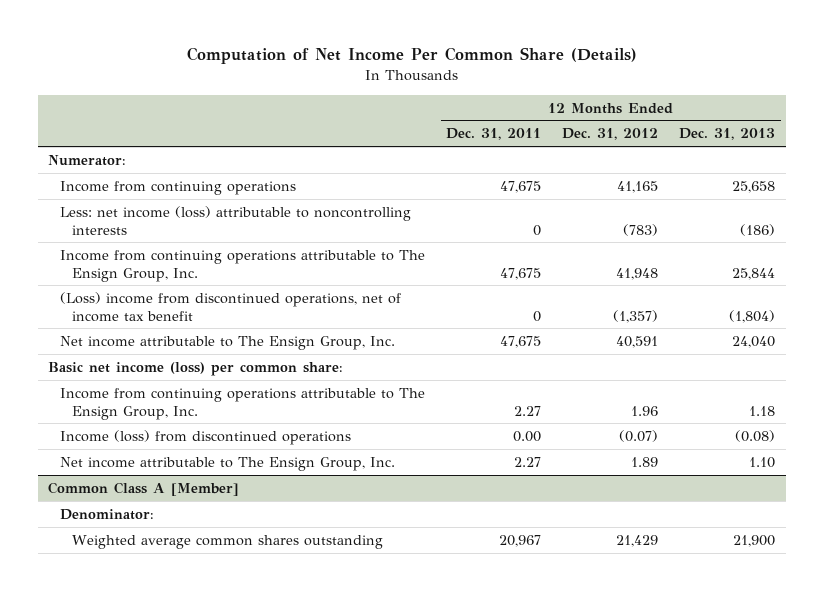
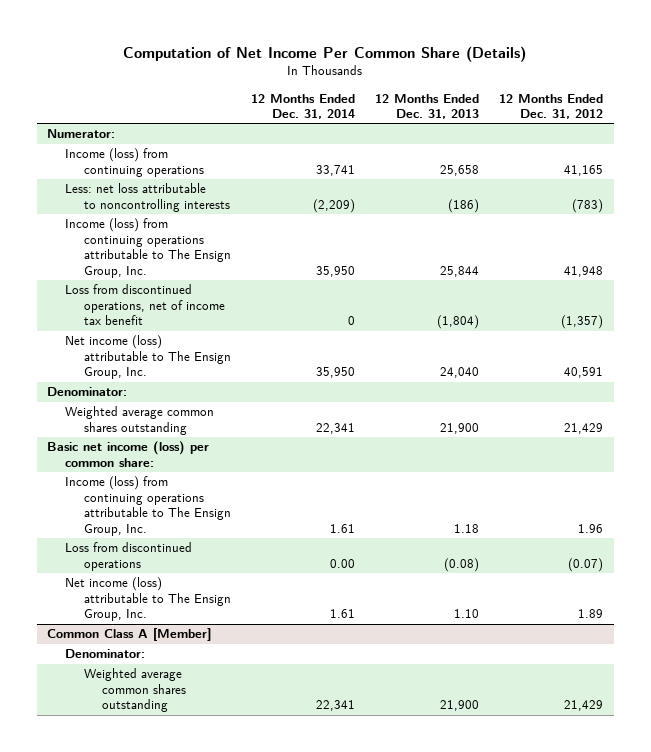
- | 12 Months Ended Dec. 31, 2011 | 12 Months Ended Dec. 31, 2012 | 12 Months Ended Dec. 31, 2013
+ | 12 Months Ended Dec. 31, 2014 | 12 Months Ended Dec. 31, 2013 | 12 Months Ended Dec. 31, 2012
- Income from continuing operations | 47,675 | 41,165 | 25,658
- Less: net income (loss) attributable to noncontrolling interests | 0 | (783) | (186)
- Income from continuing operations attributable to The Ensign Group, Inc. | 47,675 | 41,948 | 25,844
- (Loss) income from discontinued operations, net of income tax benefit | 0 | (1,357) | (1,804)
- Net income attributable to The Ensign Group, Inc. | 47,675 | 40,591 | 24,040
+ Income (loss) from continuing operations | 33,741 | 25,658 | 41,165
+ Less: net loss attributable to noncontrolling interests | (2,209) | (186) | (783)
+ Income (loss) from continuing operations attributable to The Ensign Group, Inc. | 35,950 | 25,844 | 41,948
+ Loss from discontinued operations, net of income tax benefit | 0 | (1,804) | (1,357)
+ Net income (loss) attributable to The Ensign Group, Inc. | 35,950 | 24,040 | 40,591
+ Denominator:
+ Weighted average common shares outstanding | 22,341 | 21,900 | 21,429
- Income from continuing operations attributable to The Ensign Group, Inc. | 2.27 | 1.96 | 1.18
- Income (loss) from discontinued operations | 0.00 | (0.07) | (0.08)
- Net income attributable to The Ensign Group, Inc. | 2.27 | 1.89 | 1.10
+ Income (loss) from continuing operations attributable to The Ensign Group, Inc. | 1.61 | 1.18 | 1.96
+ Loss from discontinued operations | 0.00 | (0.08) | (0.07)
+ Net income (loss) attributable to The Ensign Group, Inc. | 1.61 | 1.10 | 1.89

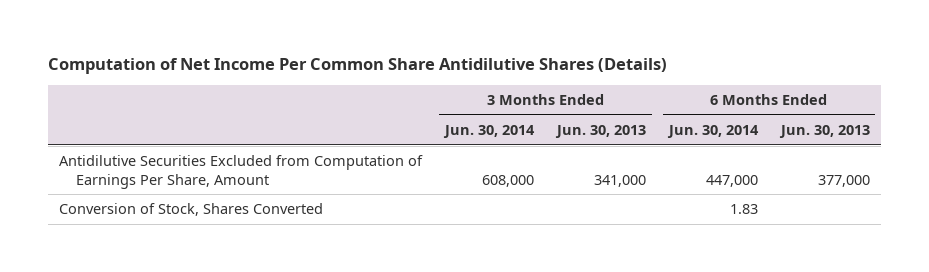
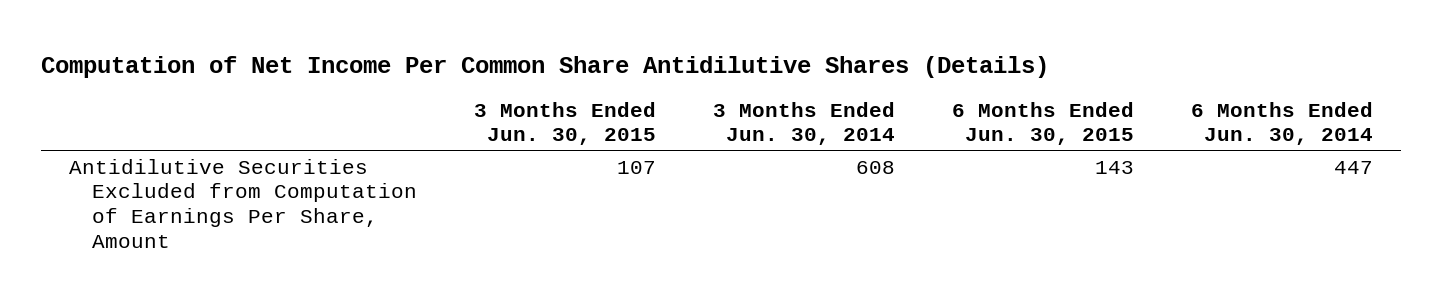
- | 3 Months Ended Jun. 30, 2014 | 3 Months Ended Jun. 30, 2013 | 6 Months Ended Jun. 30, 2014 | 6 Months Ended Jun. 30, 2013
+ | 3 Months Ended Jun. 30, 2015 | 3 Months Ended Jun. 30, 2014 | 6 Months Ended Jun. 30, 2015 | 6 Months Ended Jun. 30, 2014
- Antidilutive Securities Excluded from Computation of Earnings Per Share, Amount | 608,000 | 341,000 | 447,000 | 377,000
- Conversion of Stock, Shares Converted | | | 1.83 |
+ Antidilutive Securities Excluded from Computation of Earnings Per Share, Amount | 107 | 608 | 143 | 447

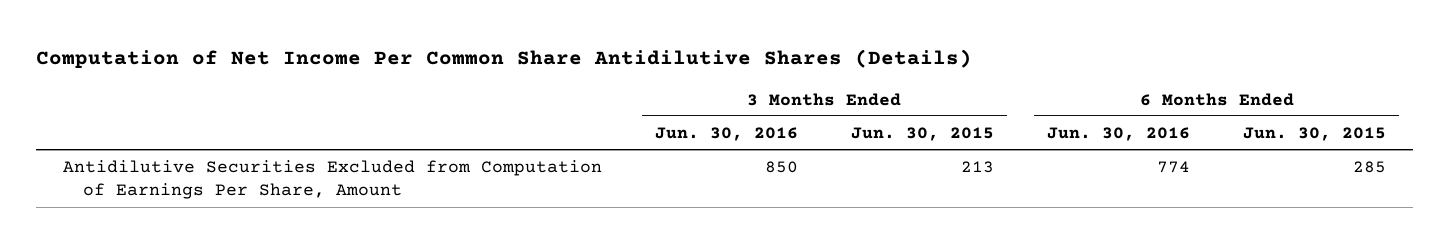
- | 3 Months Ended Jun. 30, 2015 | 3 Months Ended Jun. 30, 2014 | 6 Months Ended Jun. 30, 2015 | 6 Months Ended Jun. 30, 2014
+ | 3 Months Ended Jun. 30, 2016 | 3 Months Ended Jun. 30, 2015 | 6 Months Ended Jun. 30, 2016 | 6 Months Ended Jun. 30, 2015
- Antidilutive Securities Excluded from Computation of Earnings Per Share, Amount | 107 | 608 | 143 | 447
+ Antidilutive Securities Excluded from Computation of Earnings Per Share, Amount | 850 | 213 | 774 | 285

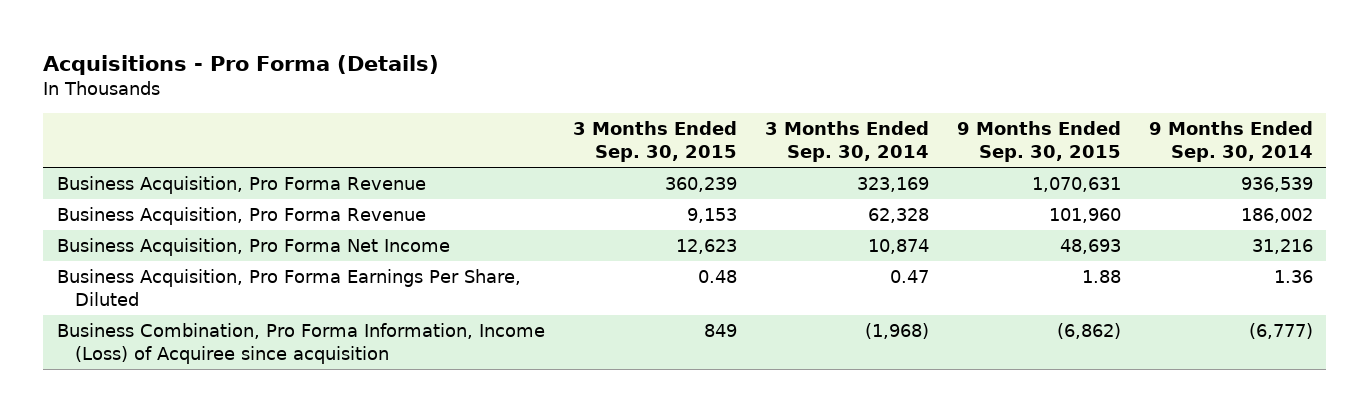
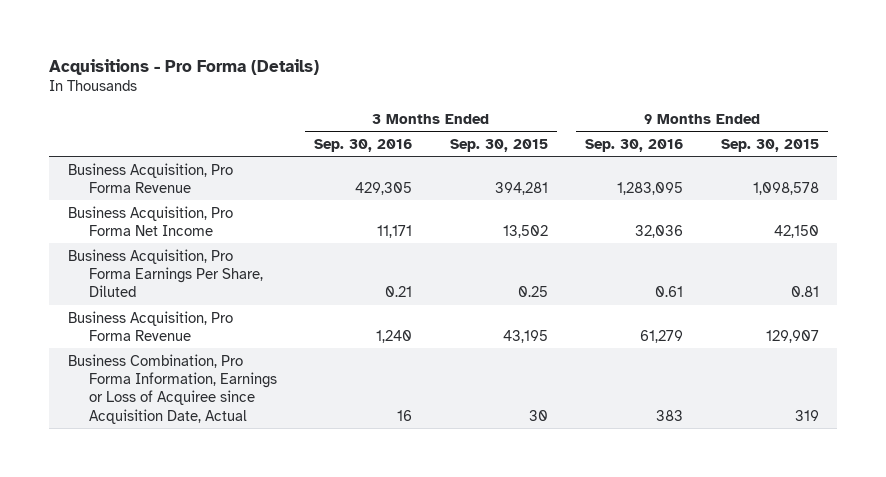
- | 3 Months Ended Sep. 30, 2015 | 3 Months Ended Sep. 30, 2014 | 9 Months Ended Sep. 30, 2015 | 9 Months Ended Sep. 30, 2014
+ | 3 Months Ended Sep. 30, 2016 | 3 Months Ended Sep. 30, 2015 | 9 Months Ended Sep. 30, 2016 | 9 Months Ended Sep. 30, 2015
- Business Acquisition, Pro Forma Revenue | 360,239 | 323,169 | 1,070,631 | 936,539
- Business Acquisition, Pro Forma Revenue | 9,153 | 62,328 | 101,960 | 186,002
- Business Acquisition, Pro Forma Net Income | 12,623 | 10,874 | 48,693 | 31,216
- Business Acquisition, Pro Forma Earnings Per Share, Diluted | 0.48 | 0.47 | 1.88 | 1.36
- Business Combination, Pro Forma Information, Income (Loss) of Acquiree since acquisition | 849 | (1,968) | (6,862) | (6,777)
+ Business Acquisition, Pro Forma Revenue | 429,305 | 394,281 | 1,283,095 | 1,098,578
+ Business Acquisition, Pro Forma Net Income | 11,171 | 13,502 | 32,036 | 42,150
+ Business Acquisition, Pro Forma Earnings Per Share, Diluted | 0.21 | 0.25 | 0.61 | 0.81
+ Business Acquisition, Pro Forma Revenue | 1,240 | 43,195 | 61,279 | 129,907
+ Business Combination, Pro Forma Information, Earnings or Loss of Acquiree since Acquisition Date, Actual | 16 | 30 | 383 | 319

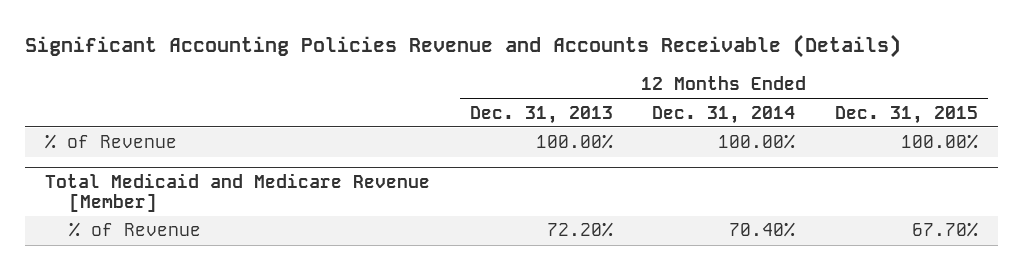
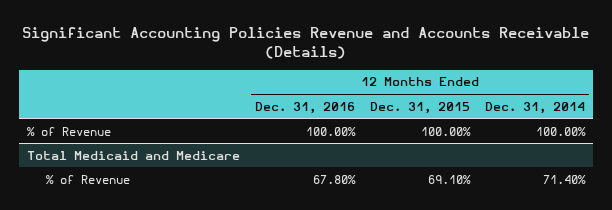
- | 12 Months Ended Dec. 31, 2013 | 12 Months Ended Dec. 31, 2014 | 12 Months Ended Dec. 31, 2015
+ | 12 Months Ended Dec. 31, 2016 | 12 Months Ended Dec. 31, 2015 | 12 Months Ended Dec. 31, 2014
- Total Medicaid and Medicare Revenue [Member]
- % of Revenue | 72.20% | 70.40% | 67.70%
+ Total Medicaid and Medicare
+ % of Revenue | 67.80% | 69.10% | 71.40%

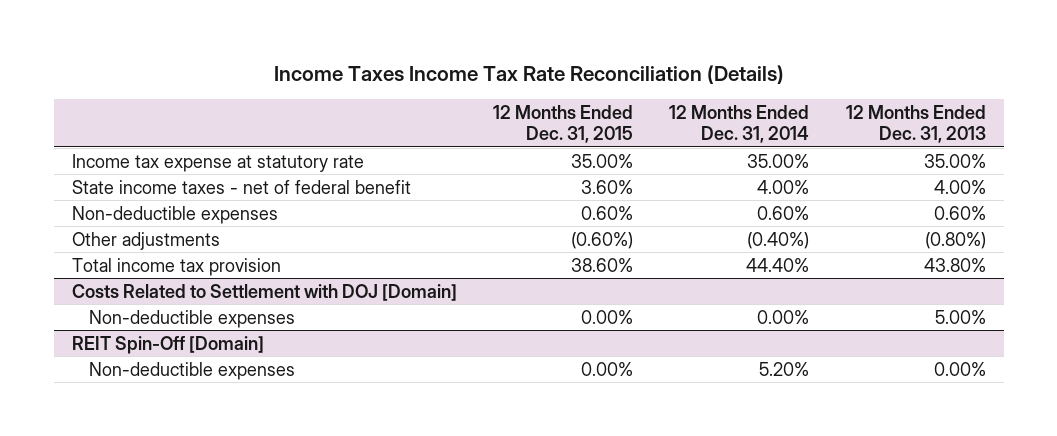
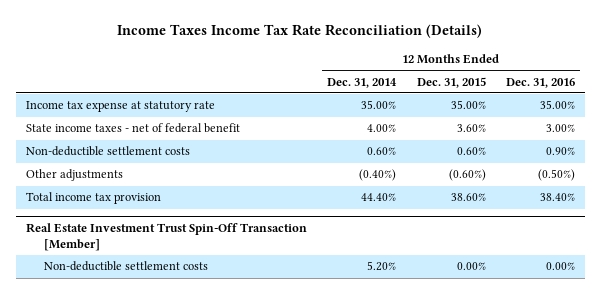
- | 12 Months Ended Dec. 31, 2015 | 12 Months Ended Dec. 31, 2014 | 12 Months Ended Dec. 31, 2013
+ | 12 Months Ended Dec. 31, 2014 | 12 Months Ended Dec. 31, 2015 | 12 Months Ended Dec. 31, 2016
- Non-deductible expenses | 0.60% | 0.60% | 0.60%
+ Non-deductible settlement costs | 0.60% | 0.60% | 0.90%
- Costs Related to Settlement with DOJ [Domain]
- Non-deductible expenses | 0.00% | 0.00% | 5.00%
- REIT Spin-Off [Domain]
- Non-deductible expenses | 0.00% | 5.20% | 0.00%
+ Real Estate Investment Trust Spin-Off Transaction [Member]
+ Non-deductible settlement costs | 5.20% | 0.00% | 0.00%

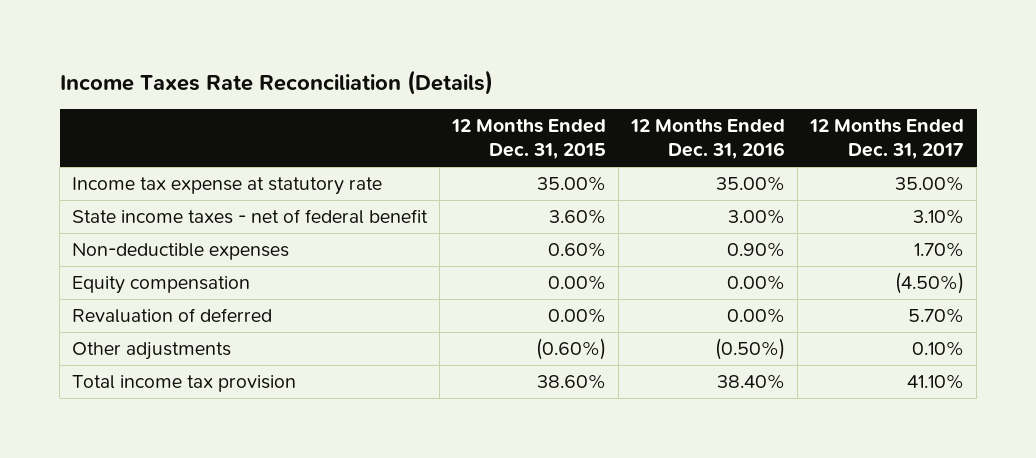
- Income Taxes Income Tax Rate Reconciliation (Details)
+ Income Taxes Rate Reconciliation (Details)
- | 12 Months Ended Dec. 31, 2014 | 12 Months Ended Dec. 31, 2015 | 12 Months Ended Dec. 31, 2016
+ | 12 Months Ended Dec. 31, 2015 | 12 Months Ended Dec. 31, 2016 | 12 Months Ended Dec. 31, 2017
- Non-deductible settlement costs | 0.60% | 0.60% | 0.90%
+ Non-deductible expenses | 0.60% | 0.90% | 1.70%
+ Equity compensation | 0.00% | 0.00% | (4.50%)
+ Revaluation of deferred | 0.00% | 0.00% | 5.70%
- Real Estate Investment Trust Spin-Off Transaction [Member]
- Non-deductible settlement costs | 5.20% | 0.00% | 0.00%

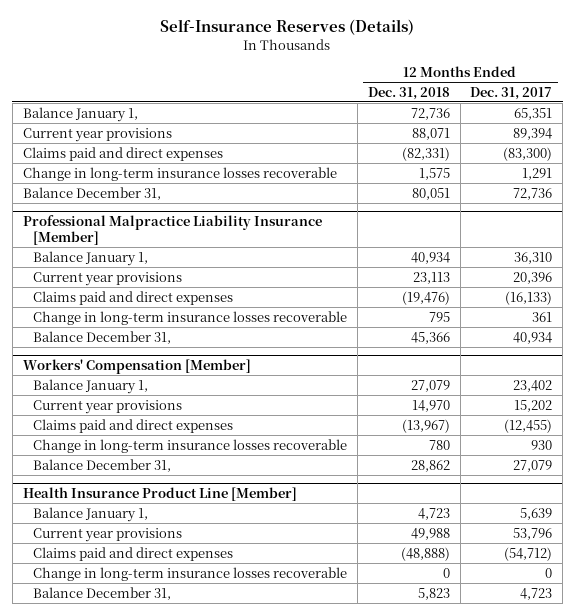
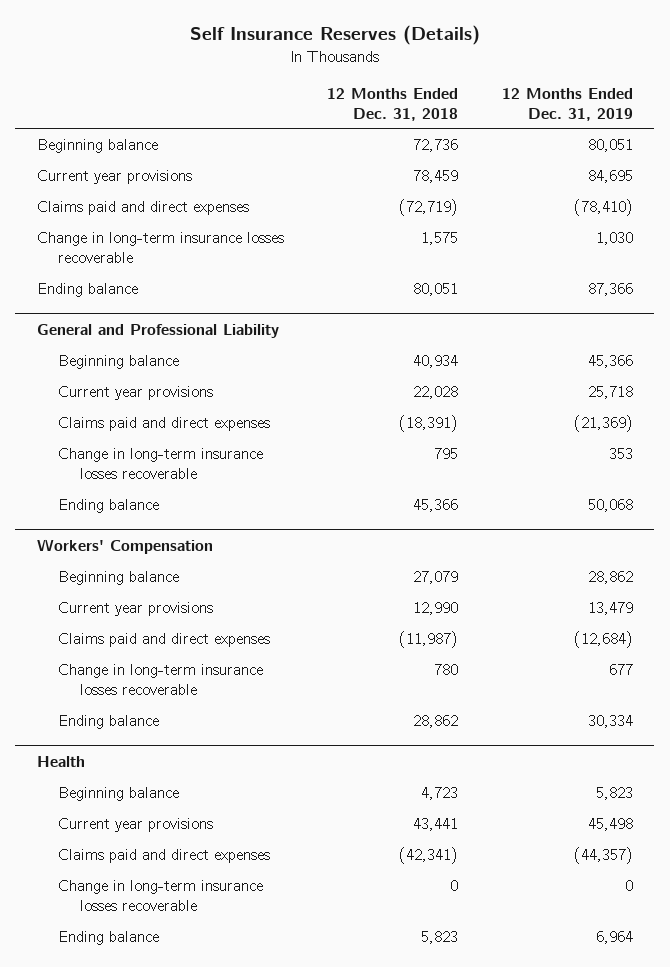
- Self-Insurance Reserves (Details)
+ Self Insurance Reserves (Details)
- | 12 Months Ended Dec. 31, 2018 | 12 Months Ended Dec. 31, 2017
+ | 12 Months Ended Dec. 31, 2018 | 12 Months Ended Dec. 31, 2019
- Balance January 1, | 72,736 | 65,351
- Current year provisions | 88,071 | 89,394
- Claims paid and direct expenses | (82,331) | (83,300)
+ Beginning balance | 72,736 | 80,051
+ Current year provisions | 78,459 | 84,695
+ Claims paid and direct expenses | (72,719) | (78,410)
- Balance December 31, | 80,051 | 72,736
- Professional Malpractice Liability Insurance [Member]
- Balance January 1, | 40,934 | 36,310
- Current year provisions | 23,113 | 20,396
- Claims paid and direct expenses | (19,476) | (16,133)
+ Ending balance | 80,051 | 87,366
+ General and Professional Liability
+ Beginning balance | 40,934 | 45,366
+ Current year provisions | 22,028 | 25,718
+ Claims paid and direct expenses | (18,391) | (21,369)
- Balance December 31, | 45,366 | 40,934
- Workers' Compensation [Member]
- Balance January 1, | 27,079 | 23,402
- Current year provisions | 14,970 | 15,202
- Claims paid and direct expenses | (13,967) | (12,455)
+ Ending balance | 45,366 | 50,068
+ Workers' Compensation
+ Beginning balance | 27,079 | 28,862
+ Current year provisions | 12,990 | 13,479
+ Claims paid and direct expenses | (11,987) | (12,684)
- Balance December 31, | 28,862 | 27,079
- Health Insurance Product Line [Member]
- Balance January 1, | 4,723 | 5,639
- Current year provisions | 49,988 | 53,796
- Claims paid and direct expenses | (48,888) | (54,712)
+ Ending balance | 28,862 | 30,334
+ Health
+ Beginning balance | 4,723 | 5,823
+ Current year provisions | 43,441 | 45,498
+ Claims paid and direct expenses | (42,341) | (44,357)
- Balance December 31, | 5,823 | 4,723
+ Ending balance | 5,823 | 6,964

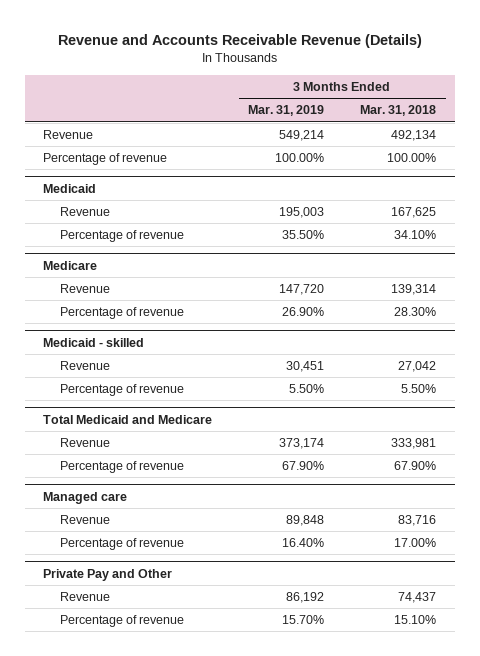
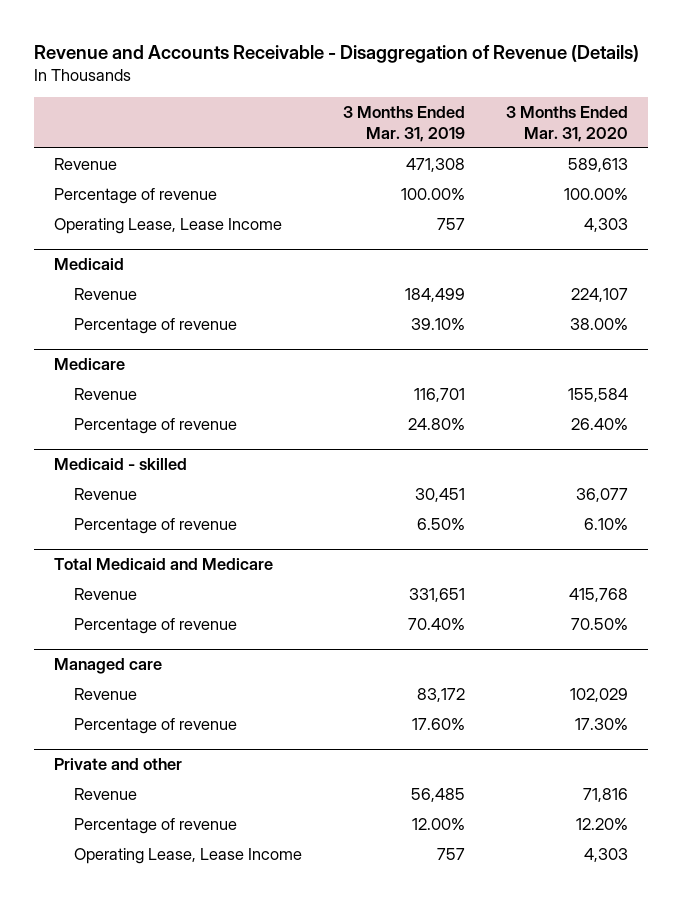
- Revenue and Accounts Receivable Revenue (Details)
+ Revenue and Accounts Receivable - Disaggregation of Revenue (Details)
- | 3 Months Ended Mar. 31, 2019 | 3 Months Ended Mar. 31, 2018
+ | 3 Months Ended Mar. 31, 2019 | 3 Months Ended Mar. 31, 2020
- Revenue | 549,214 | 492,134
+ Revenue | 471,308 | 589,613
+ Operating Lease, Lease Income | 757 | 4,303
@ Medicaid
- Revenue | 195,003 | 167,625
- Percentage of revenue | 35.50% | 34.10%
+ Revenue | 184,499 | 224,107
+ Percentage of revenue | 39.10% | 38.00%
@ Medicare
- Revenue | 147,720 | 139,314
- Percentage of revenue | 26.90% | 28.30%
+ Revenue | 116,701 | 155,584
+ Percentage of revenue | 24.80% | 26.40%
@ Medicaid - skilled
- Percentage of revenue | 5.50% | 5.50%
+ Percentage of revenue | 6.50% | 6.10%
@ Total Medicaid and Medicare
- Revenue | 373,174 | 333,981
- Percentage of revenue | 67.90% | 67.90%
+ Revenue | 331,651 | 415,768
+ Percentage of revenue | 70.40% | 70.50%
@ Managed care
- Revenue | 89,848 | 83,716
- Percentage of revenue | 16.40% | 17.00%
- Private Pay and Other
- Revenue | 86,192 | 74,437
- Percentage of revenue | 15.70% | 15.10%
@ Managed care
+ Revenue | 83,172 | 102,029
+ Percentage of revenue | 17.60% | 17.30%
+ Private and other
+ Revenue | 56,485 | 71,816
+ Percentage of revenue | 12.00% | 12.20%
+ Operating Lease, Lease Income | 757 | 4,303

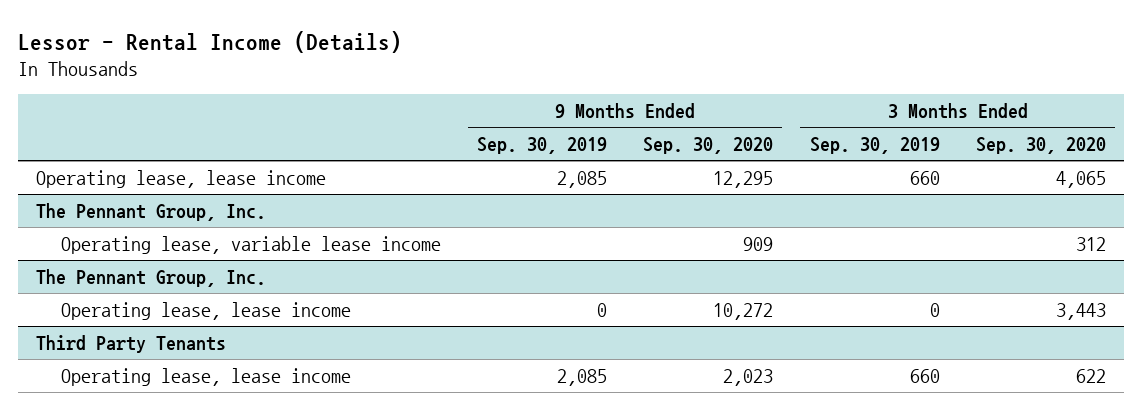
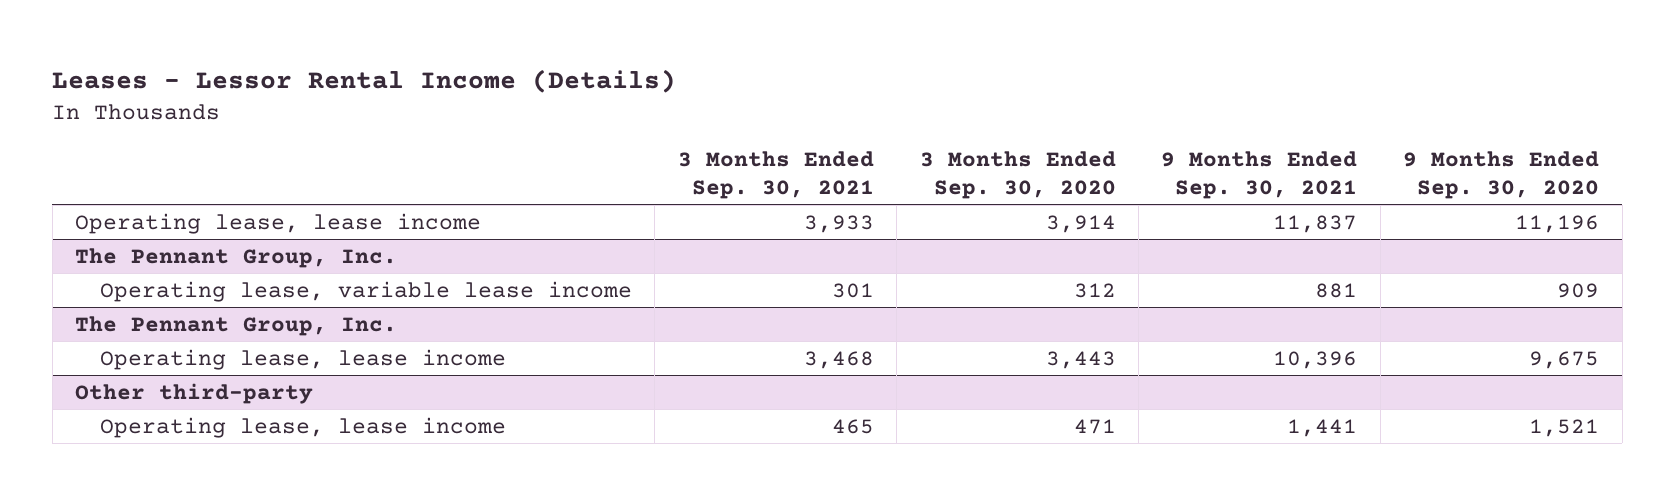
- Lessor - Rental Income (Details)
+ Leases - Lessor Rental Income (Details)
- | 9 Months Ended Sep. 30, 2019 | 9 Months Ended Sep. 30, 2020 | 3 Months Ended Sep. 30, 2019 | 3 Months Ended Sep. 30, 2020
+ | 3 Months Ended Sep. 30, 2021 | 3 Months Ended Sep. 30, 2020 | 9 Months Ended Sep. 30, 2021 | 9 Months Ended Sep. 30, 2020
- Operating lease, lease income | 2,085 | 12,295 | 660 | 4,065
+ Operating lease, lease income | 3,933 | 3,914 | 11,837 | 11,196
@ The Pennant Group, Inc.
- Operating lease, lease income | 0 | 10,272 | 0 | 3,443
- Third Party Tenants
- Operating lease, lease income | 2,085 | 2,023 | 660 | 622
@ The Pennant Group, Inc.
+ Operating lease, lease income | 3,468 | 3,443 | 10,396 | 9,675
+ Other third-party
+ Operating lease, lease income | 465 | 471 | 1,441 | 1,521

